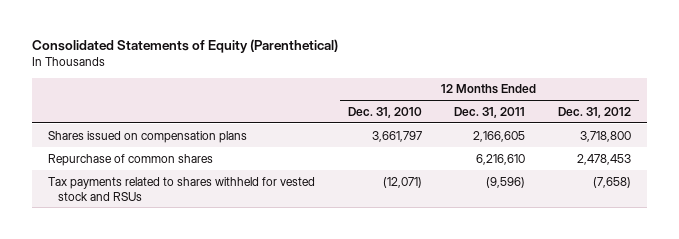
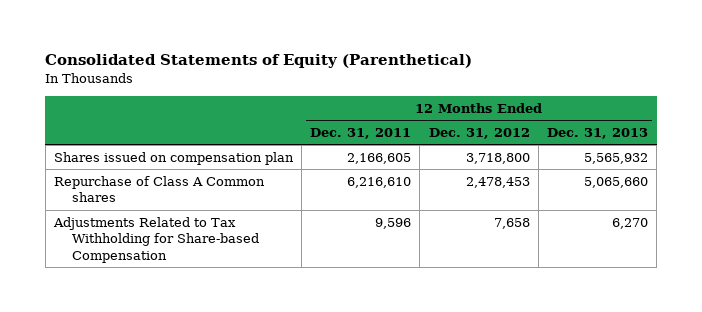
- | 12 Months Ended Dec. 31, 2010 | 12 Months Ended Dec. 31, 2011 | 12 Months Ended Dec. 31, 2012
+ | 12 Months Ended Dec. 31, 2011 | 12 Months Ended Dec. 31, 2012 | 12 Months Ended Dec. 31, 2013
- Shares issued on compensation plans | 3,661,797 | 2,166,605 | 3,718,800
- Repurchase of common shares | | 6,216,610 | 2,478,453
- Tax payments related to shares withheld for vested stock and RSUs | (12,071) | (9,596) | (7,658)
+ Shares issued on compensation plan | 2,166,605 | 3,718,800 | 5,565,932
+ Repurchase of Class A Common shares | 6,216,610 | 2,478,453 | 5,065,660
+ Adjustments Related to Tax Withholding for Share-based Compensation | 9,596 | 7,658 | 6,270

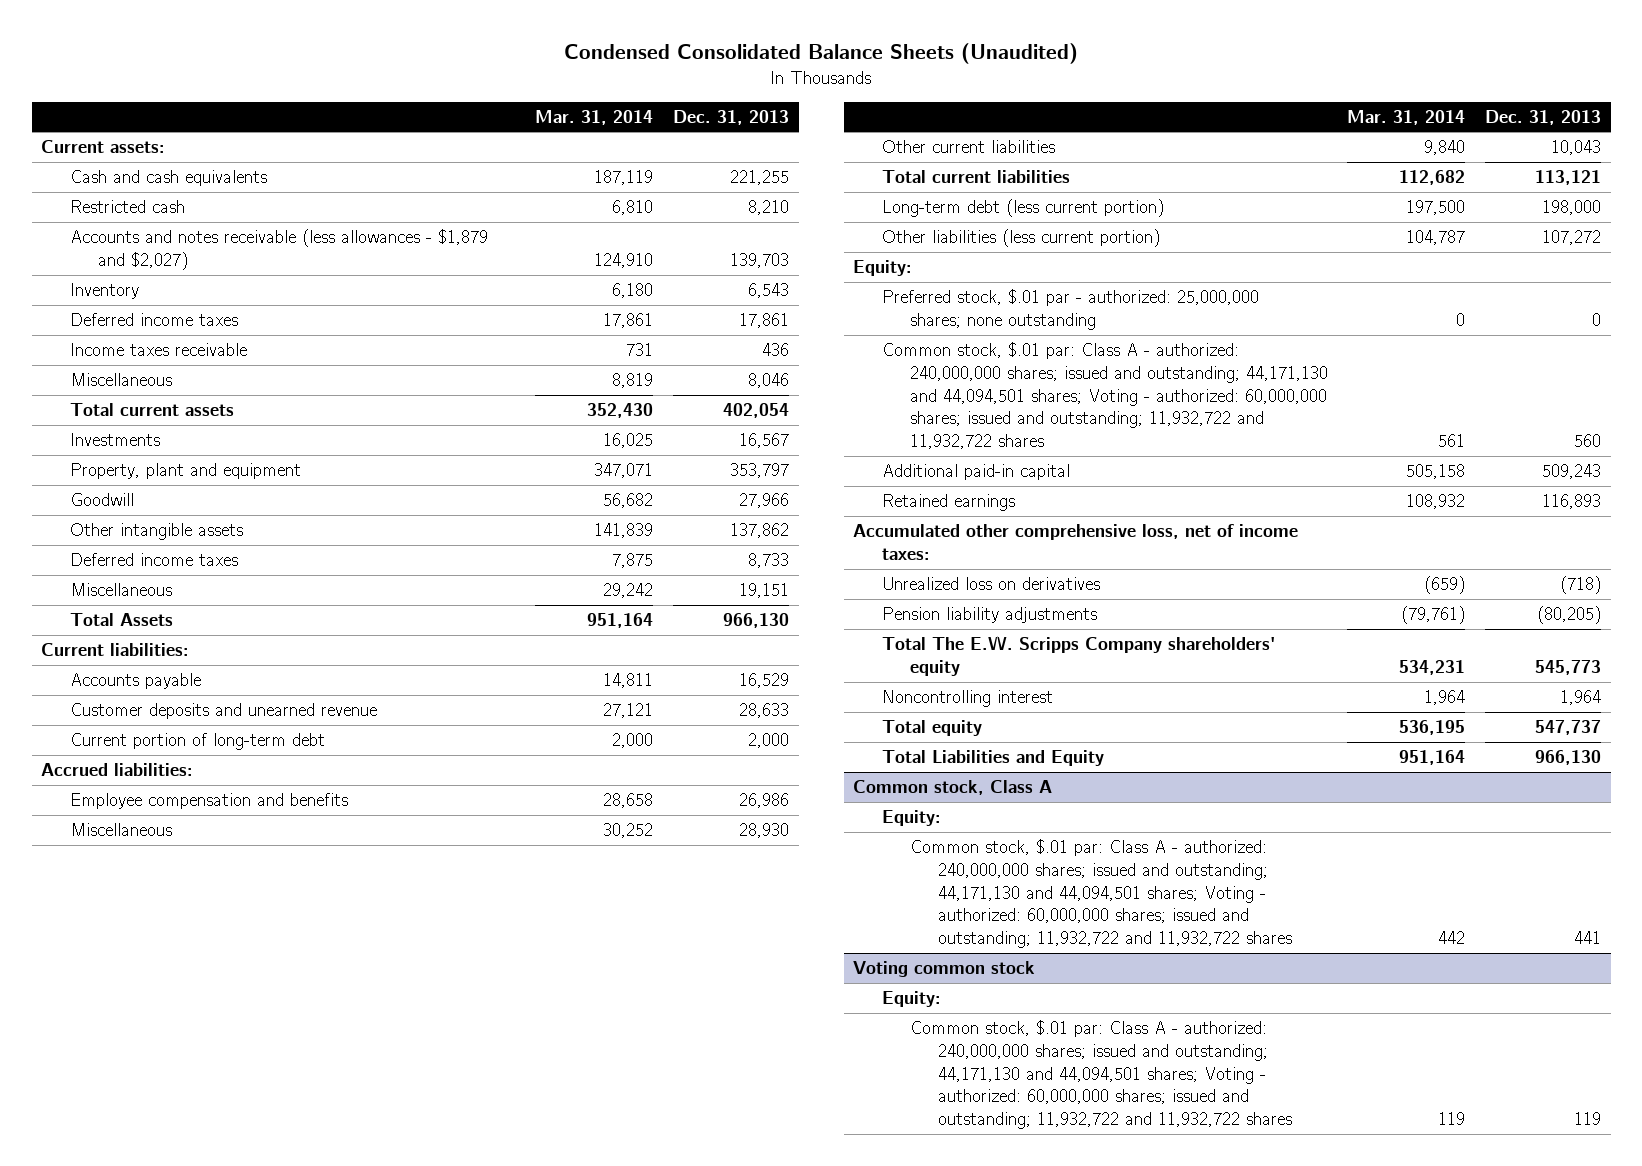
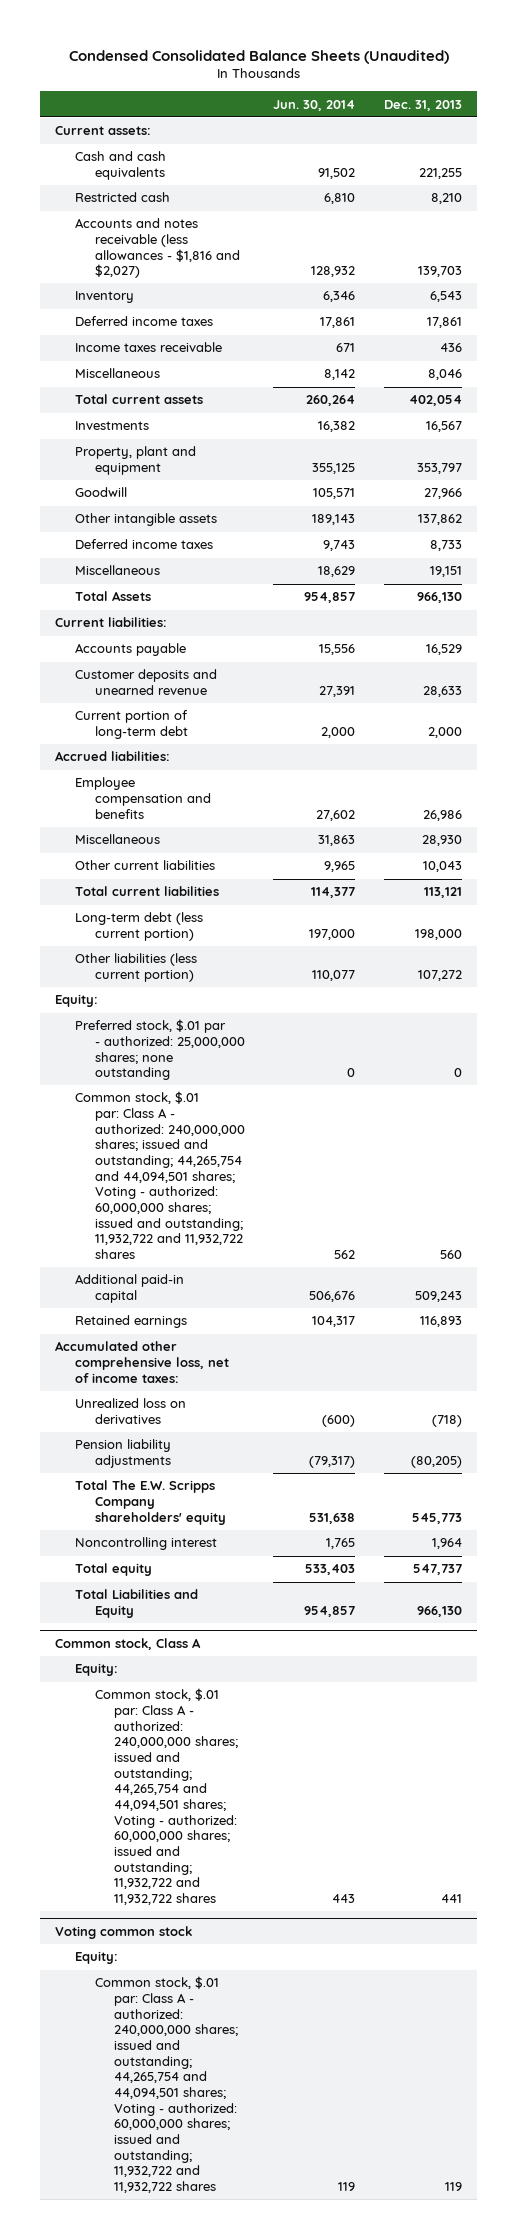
- | Mar. 31, 2014 | Dec. 31, 2013
+ | Jun. 30, 2014 | Dec. 31, 2013
- Accounts and notes receivable (less allowances - $1,879 and $2,027) | 124,910 | 139,703
+ Accounts and notes receivable (less allowances - $1,816 and $2,027) | 128,932 | 139,703
- Common stock, $.01 par: Class A - authorized: 240,000,000 shares; issued and outstanding; 44,171,130 and 44,094,501 shares; Voting - authorized: 60,000,000 shares; issued and outstanding; 11,932,722 and 11,932,722 shares | 561 | 560
+ Common stock, $.01 par: Class A - authorized: 240,000,000 shares; issued and outstanding; 44,265,754 and 44,094,501 shares; Voting - authorized: 60,000,000 shares; issued and outstanding; 11,932,722 and 11,932,722 shares | 562 | 560
@ Common stock, Class A
- Common stock, $.01 par: Class A - authorized: 240,000,000 shares; issued and outstanding; 44,171,130 and 44,094,501 shares; Voting - authorized: 60,000,000 shares; issued and outstanding; 11,932,722 and 11,932,722 shares | 442 | 441
+ Common stock, $.01 par: Class A - authorized: 240,000,000 shares; issued and outstanding; 44,265,754 and 44,094,501 shares; Voting - authorized: 60,000,000 shares; issued and outstanding; 11,932,722 and 11,932,722 shares | 443 | 441
@ Voting common stock
- Common stock, $.01 par: Class A - authorized: 240,000,000 shares; issued and outstanding; 44,171,130 and 44,094,501 shares; Voting - authorized: 60,000,000 shares; issued and outstanding; 11,932,722 and 11,932,722 shares | 119 | 119
+ Common stock, $.01 par: Class A - authorized: 240,000,000 shares; issued and outstanding; 44,265,754 and 44,094,501 shares; Voting - authorized: 60,000,000 shares; issued and outstanding; 11,932,722 and 11,932,722 shares | 119 | 119

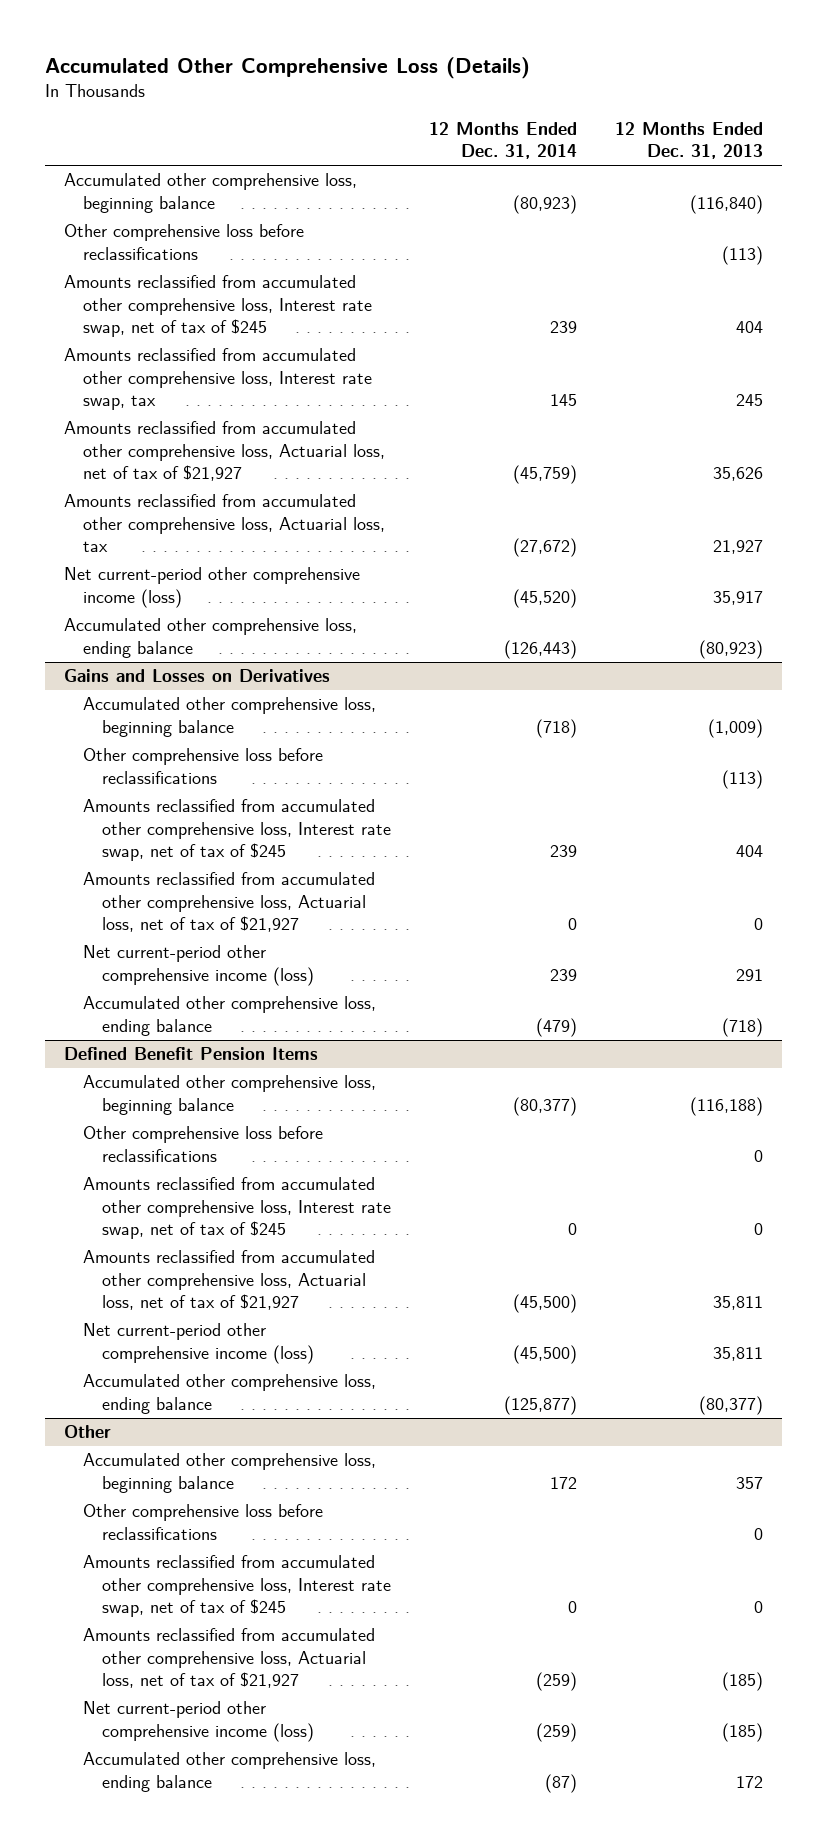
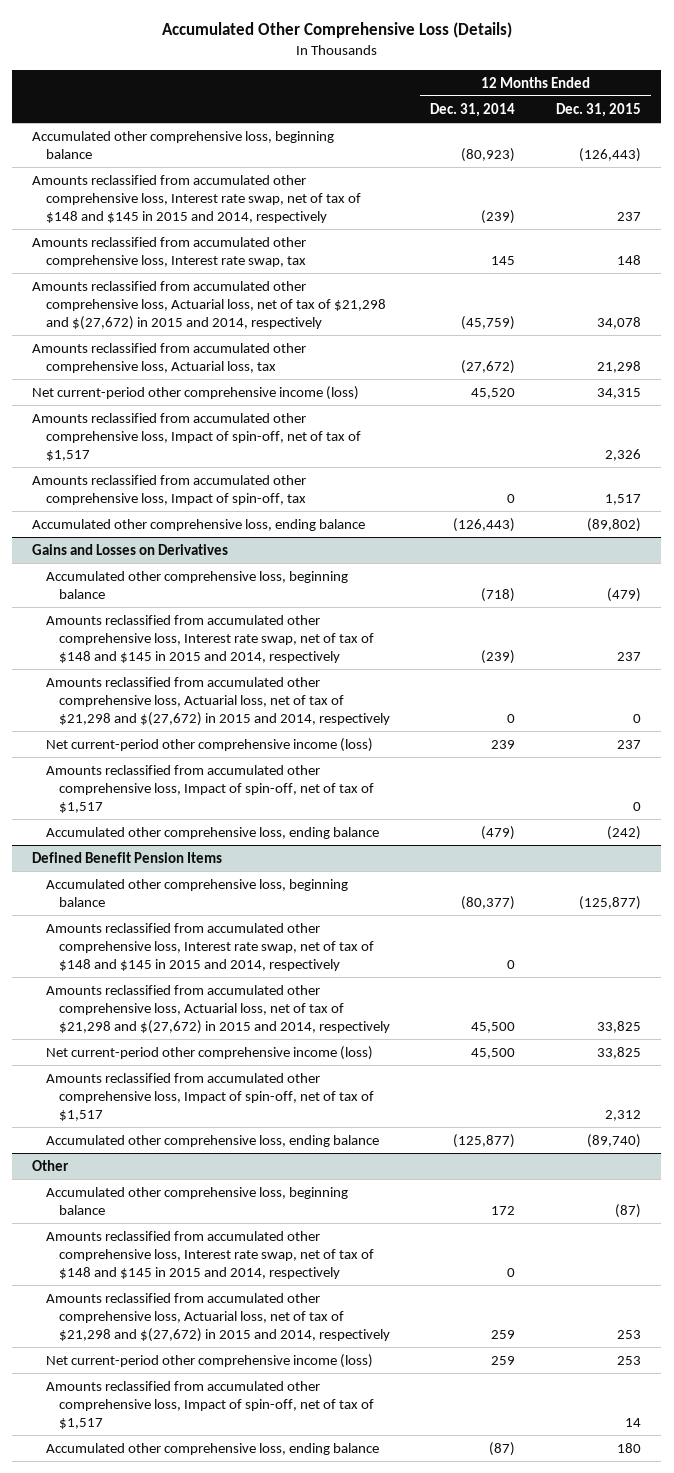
- | 12 Months Ended Dec. 31, 2014 | 12 Months Ended Dec. 31, 2013
+ | 12 Months Ended Dec. 31, 2014 | 12 Months Ended Dec. 31, 2015
- Other comprehensive loss before reclassifications | | (113)
- Amounts reclassified from accumulated other comprehensive loss, Interest rate swap, net of tax of $245 | 239 | 404
+ Amounts reclassified from accumulated other comprehensive loss, Interest rate swap, net of tax of $148 and $145 in 2015 and 2014, respectively | (239) | 237
- Amounts reclassified from accumulated other comprehensive loss, Actuarial loss, net of tax of $21,927 | (45,759) | 35,626
+ Amounts reclassified from accumulated other comprehensive loss, Actuarial loss, net of tax of $21,298 and $(27,672) in 2015 and 2014, respectively | (45,759) | 34,078
- Net current-period other comprehensive income (loss) | (45,520) | 35,917
+ Net current-period other comprehensive income (loss) | 45,520 | 34,315
+ Amounts reclassified from accumulated other comprehensive loss, Impact of spin-off, net of tax of $1,517 | | 2,326
+ Amounts reclassified from accumulated other comprehensive loss, Impact of spin-off, tax | 0 | 1,517
@ Gains and Losses on Derivatives
- Other comprehensive loss before reclassifications | | (113)
- Amounts reclassified from accumulated other comprehensive loss, Interest rate swap, net of tax of $245 | 239 | 404
- Amounts reclassified from accumulated other comprehensive loss, Actuarial loss, net of tax of $21,927 | 0 | 0
+ Amounts reclassified from accumulated other comprehensive loss, Interest rate swap, net of tax of $148 and $145 in 2015 and 2014, respectively | (239) | 237
+ Amounts reclassified from accumulated other comprehensive loss, Actuarial loss, net of tax of $21,298 and $(27,672) in 2015 and 2014, respectively | 0 | 0
+ Amounts reclassified from accumulated other comprehensive loss, Impact of spin-off, net of tax of $1,517 | | 0
@ Defined Benefit Pension Items
- Other comprehensive loss before reclassifications | | 0
- Amounts reclassified from accumulated other comprehensive loss, Interest rate swap, net of tax of $245 | 0 | 0
- Amounts reclassified from accumulated other comprehensive loss, Actuarial loss, net of tax of $21,927 | (45,500) | 35,811
- Net current-period other comprehensive income (loss) | (45,500) | 35,811
+ Amounts reclassified from accumulated other comprehensive loss, Interest rate swap, net of tax of $148 and $145 in 2015 and 2014, respectively | 0 |
+ Amounts reclassified from accumulated other comprehensive loss, Actuarial loss, net of tax of $21,298 and $(27,672) in 2015 and 2014, respectively | 45,500 | 33,825
+ Net current-period other comprehensive income (loss) | 45,500 | 33,825
+ Amounts reclassified from accumulated other comprehensive loss, Impact of spin-off, net of tax of $1,517 | | 2,312
@ Other
- Other comprehensive loss before reclassifications | | 0
- Amounts reclassified from accumulated other comprehensive loss, Interest rate swap, net of tax of $245 | 0 | 0
- Amounts reclassified from accumulated other comprehensive loss, Actuarial loss, net of tax of $21,927 | (259) | (185)
- Net current-period other comprehensive income (loss) | (259) | (185)
+ Amounts reclassified from accumulated other comprehensive loss, Interest rate swap, net of tax of $148 and $145 in 2015 and 2014, respectively | 0 |
+ Amounts reclassified from accumulated other comprehensive loss, Actuarial loss, net of tax of $21,298 and $(27,672) in 2015 and 2014, respectively | 259 | 253
+ Net current-period other comprehensive income (loss) | 259 | 253
+ Amounts reclassified from accumulated other comprehensive loss, Impact of spin-off, net of tax of $1,517 | | 14

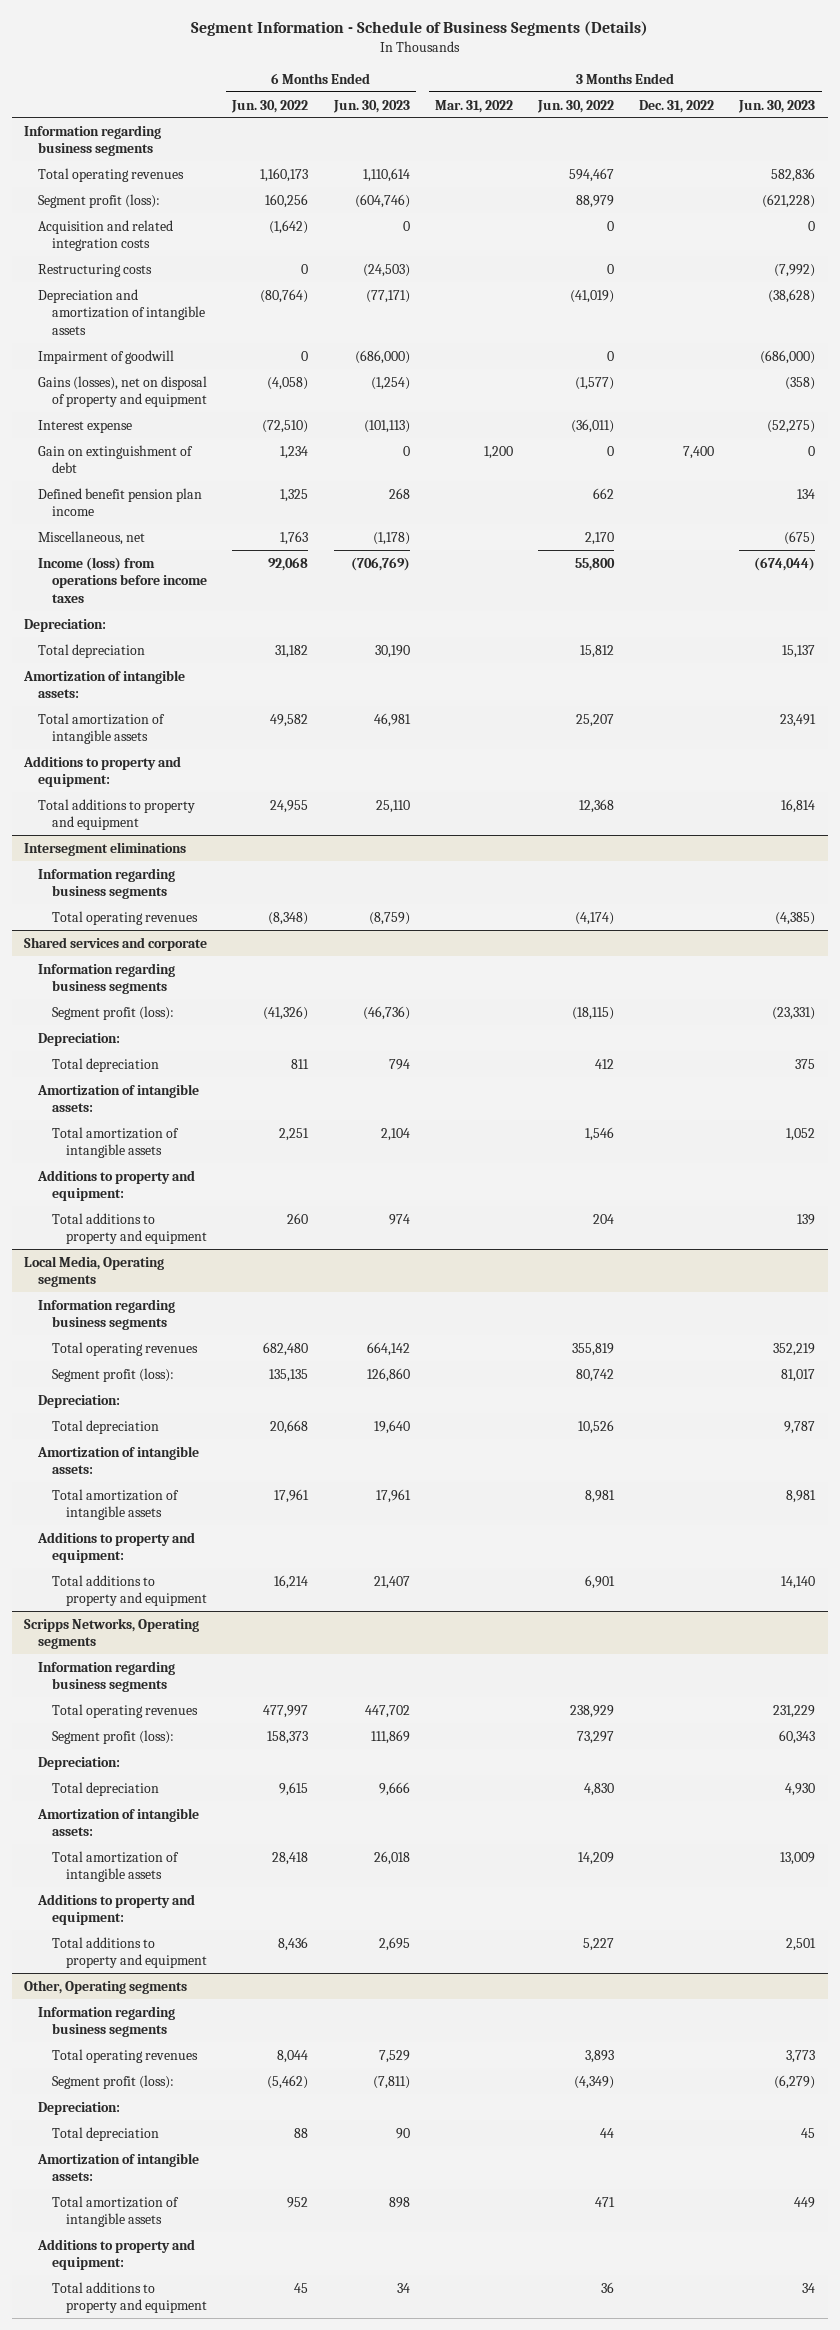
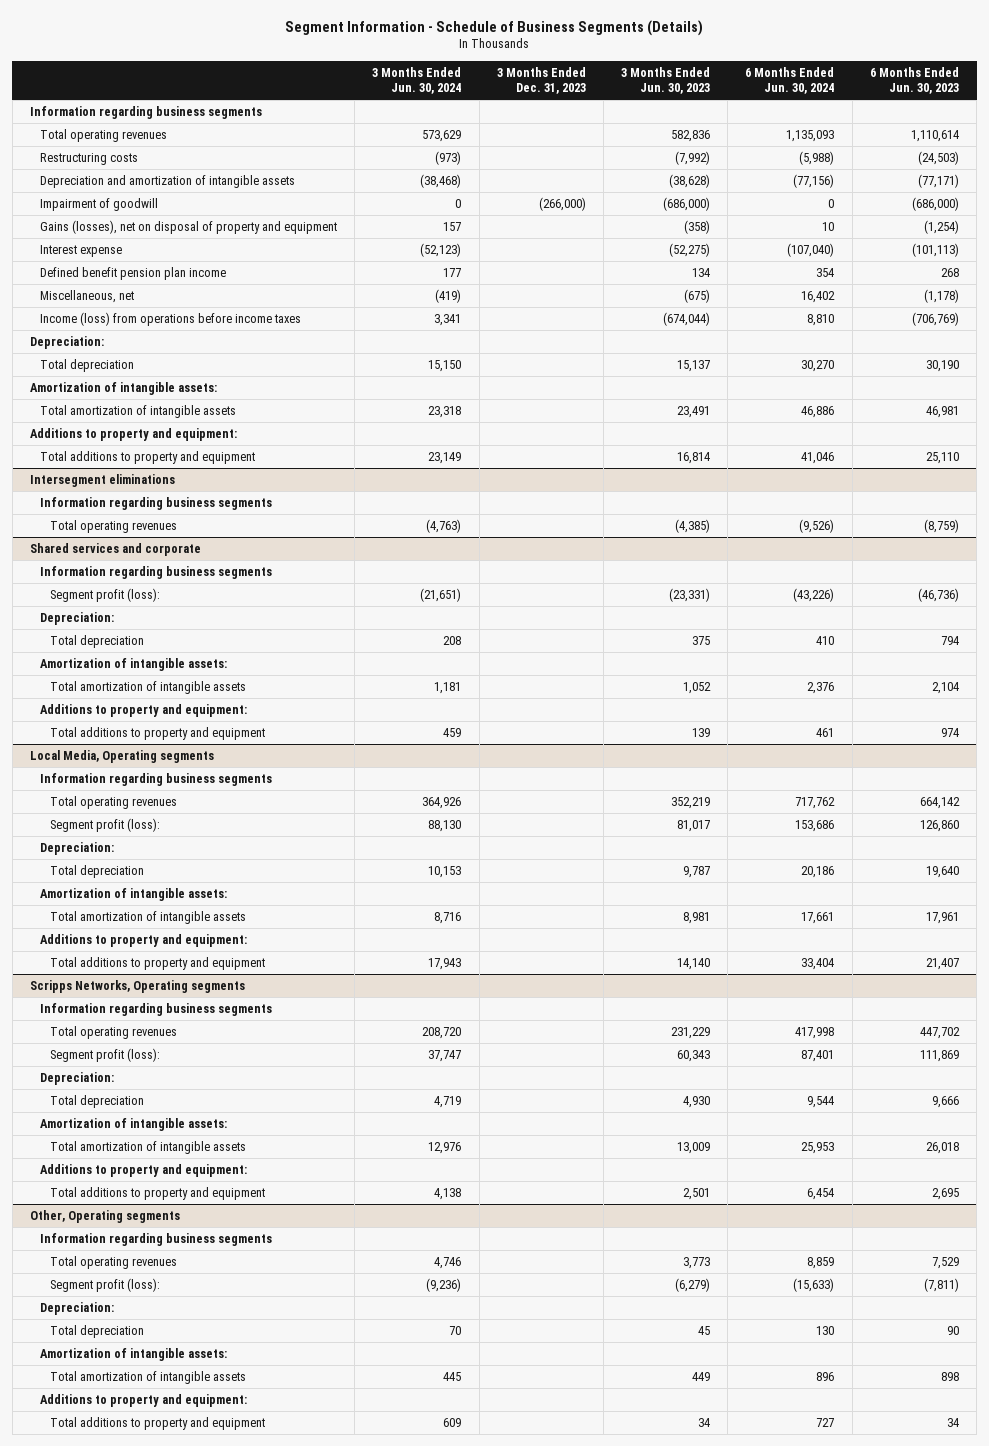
- | 6 Months Ended Jun. 30, 2022 | 6 Months Ended Jun. 30, 2023 | 3 Months Ended Mar. 31, 2022 | 3 Months Ended Jun. 30, 2022 | 3 Months Ended Dec. 31, 2022 | 3 Months Ended Jun. 30, 2023
+ | 3 Months Ended Jun. 30, 2024 | 3 Months Ended Dec. 31, 2023 | 3 Months Ended Jun. 30, 2023 | 6 Months Ended Jun. 30, 2024 | 6 Months Ended Jun. 30, 2023
- Segment profit (loss): | 160,256 | (604,746) | | 88,979 | | (621,228)
- Acquisition and related integration costs | (1,642) | 0 | | 0 | | 0
- Gain on extinguishment of debt | 1,234 | 0 | 1,200 | 0 | 7,400 | 0

